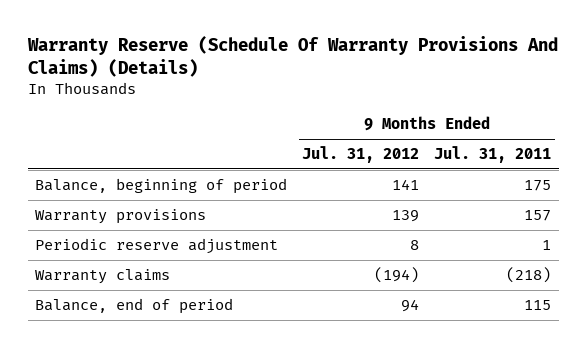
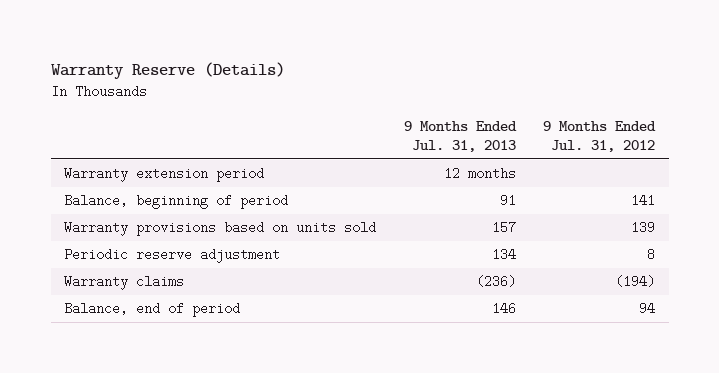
- Warranty Reserve (Schedule Of Warranty Provisions And Claims) (Details)
+ Warranty Reserve (Details)
- | 9 Months Ended Jul. 31, 2012 | 9 Months Ended Jul. 31, 2011
+ | 9 Months Ended Jul. 31, 2013 | 9 Months Ended Jul. 31, 2012
+ Warranty extension period | 12 months |
- Warranty provisions | 139 | 157
+ Warranty provisions based on units sold | 157 | 139

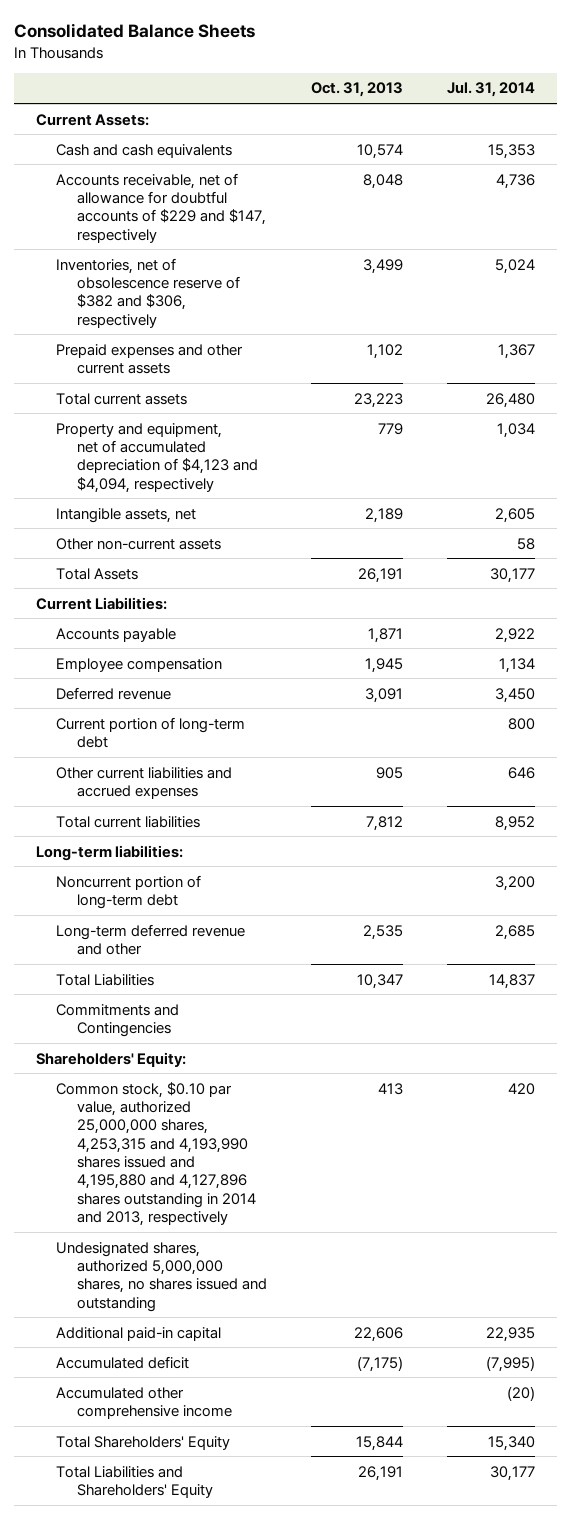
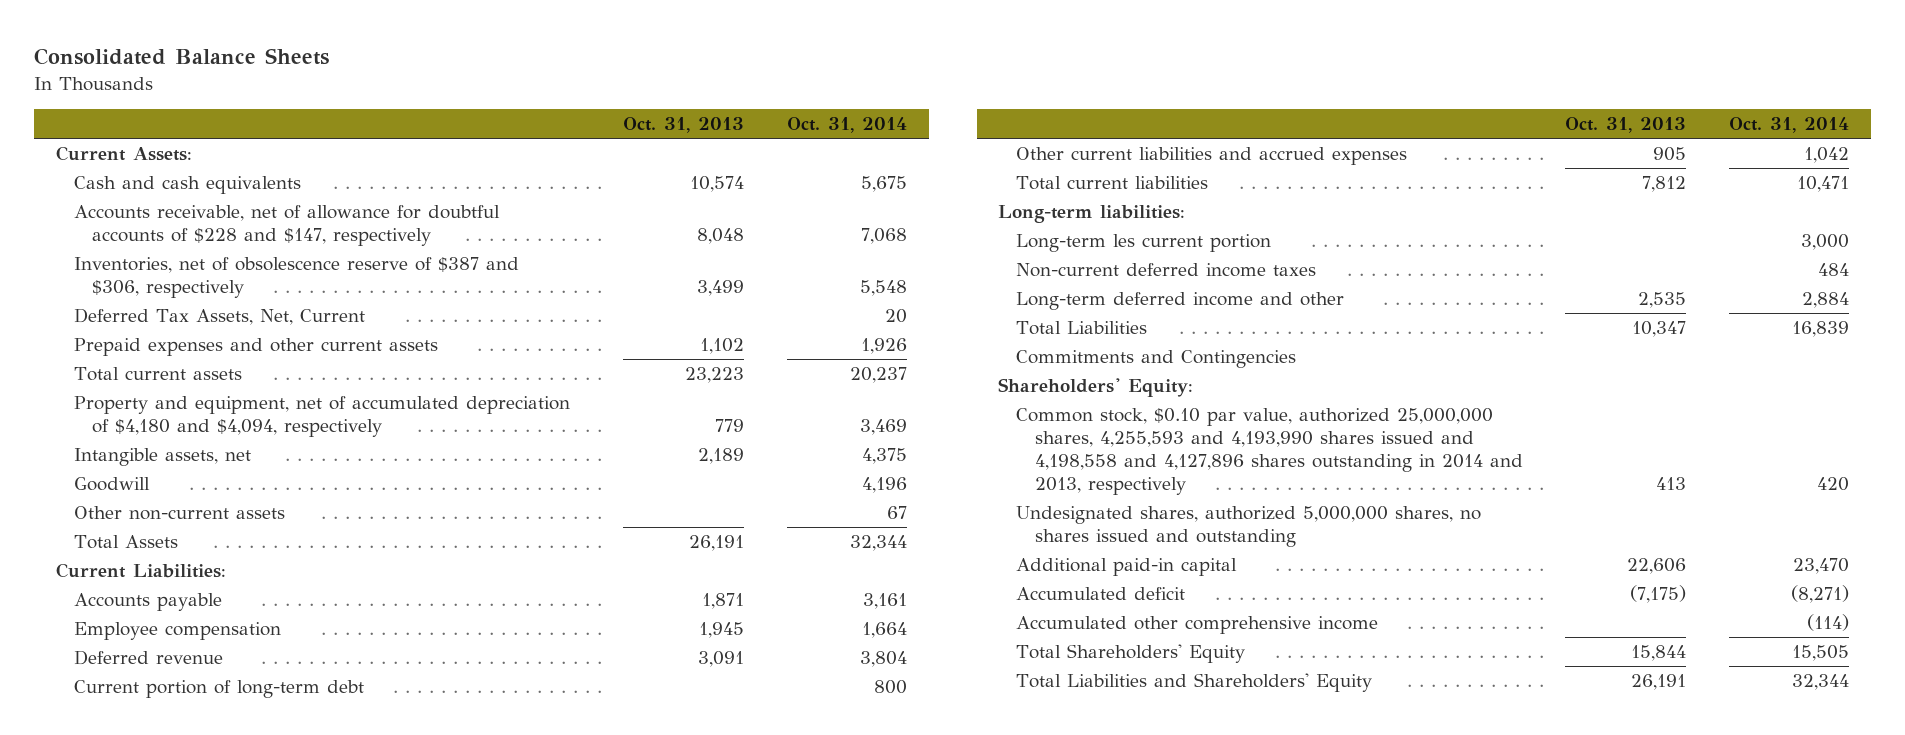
- | Oct. 31, 2013 | Jul. 31, 2014
+ | Oct. 31, 2013 | Oct. 31, 2014
- Accounts receivable, net of allowance for doubtful accounts of $229 and $147, respectively | 8,048 | 4,736
- Inventories, net of obsolescence reserve of $382 and $306, respectively | 3,499 | 5,024
+ Accounts receivable, net of allowance for doubtful accounts of $228 and $147, respectively | 8,048 | 7,068
+ Inventories, net of obsolescence reserve of $387 and $306, respectively | 3,499 | 5,548
+ Deferred Tax Assets, Net, Current | | 20
- Property and equipment, net of accumulated depreciation of $4,123 and $4,094, respectively | 779 | 1,034
+ Property and equipment, net of accumulated depreciation of $4,180 and $4,094, respectively | 779 | 3,469
+ Goodwill | | 4,196
- Noncurrent portion of long-term debt | | 3,200
- Long-term deferred revenue and other | 2,535 | 2,685
+ Long-term les current portion | | 3,000
+ Non-current deferred income taxes | | 484
+ Long-term deferred income and other | 2,535 | 2,884
- Common stock, $0.10 par value, authorized 25,000,000 shares, 4,253,315 and 4,193,990 shares issued and 4,195,880 and 4,127,896 shares outstanding in 2014 and 2013, respectively | 413 | 420
+ Common stock, $0.10 par value, authorized 25,000,000 shares, 4,255,593 and 4,193,990 shares issued and 4,198,558 and 4,127,896 shares outstanding in 2014 and 2013, respectively | 413 | 420

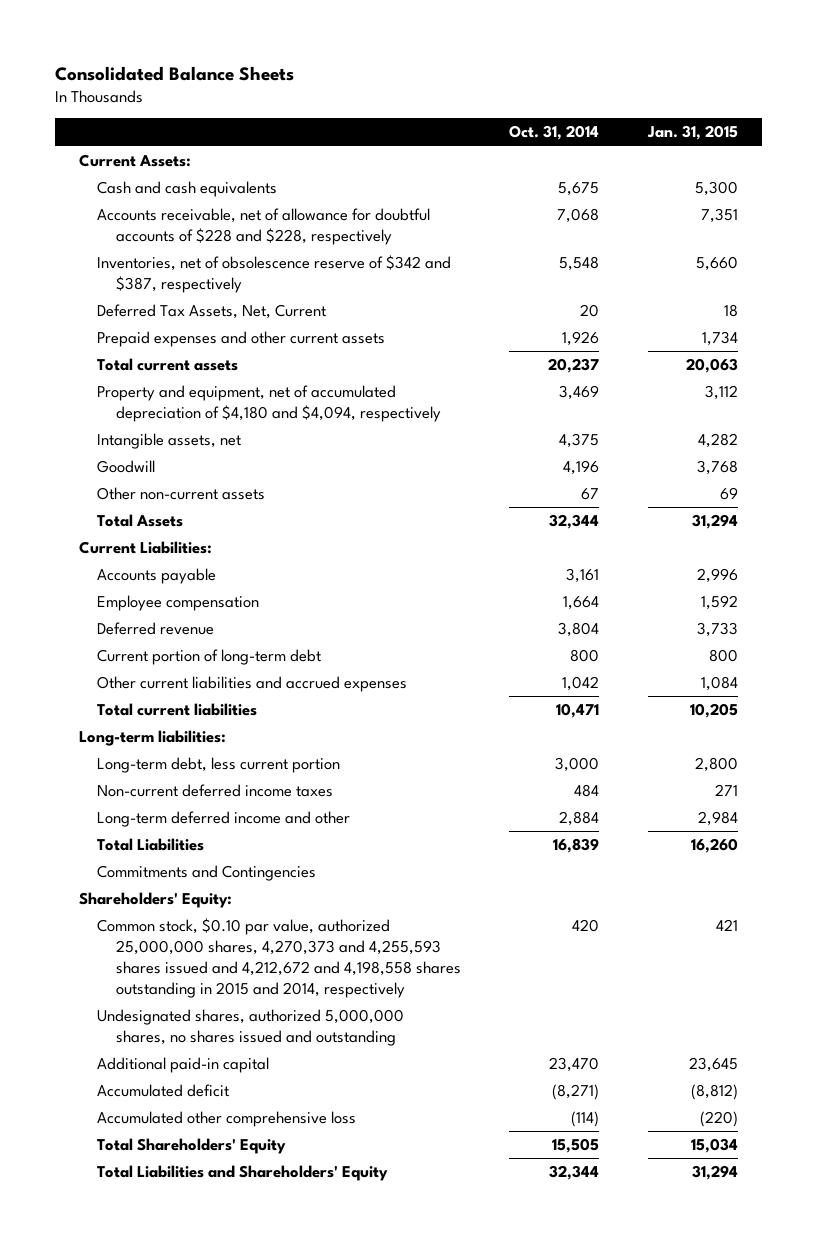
- | Oct. 31, 2013 | Oct. 31, 2014
+ | Oct. 31, 2014 | Jan. 31, 2015
- Accounts receivable, net of allowance for doubtful accounts of $228 and $147, respectively | 8,048 | 7,068
- Inventories, net of obsolescence reserve of $387 and $306, respectively | 3,499 | 5,548
+ Accounts receivable, net of allowance for doubtful accounts of $228 and $228, respectively | 7,068 | 7,351
+ Inventories, net of obsolescence reserve of $342 and $387, respectively | 5,548 | 5,660
- Long-term les current portion | | 3,000
+ Long-term debt, less current portion | 3,000 | 2,800
- Common stock, $0.10 par value, authorized 25,000,000 shares, 4,255,593 and 4,193,990 shares issued and 4,198,558 and 4,127,896 shares outstanding in 2014 and 2013, respectively | 413 | 420
+ Common stock, $0.10 par value, authorized 25,000,000 shares, 4,270,373 and 4,255,593 shares issued and 4,212,672 and 4,198,558 shares outstanding in 2015 and 2014, respectively | 420 | 421
- Accumulated other comprehensive income | | (114)
+ Accumulated other comprehensive loss | (114) | (220)

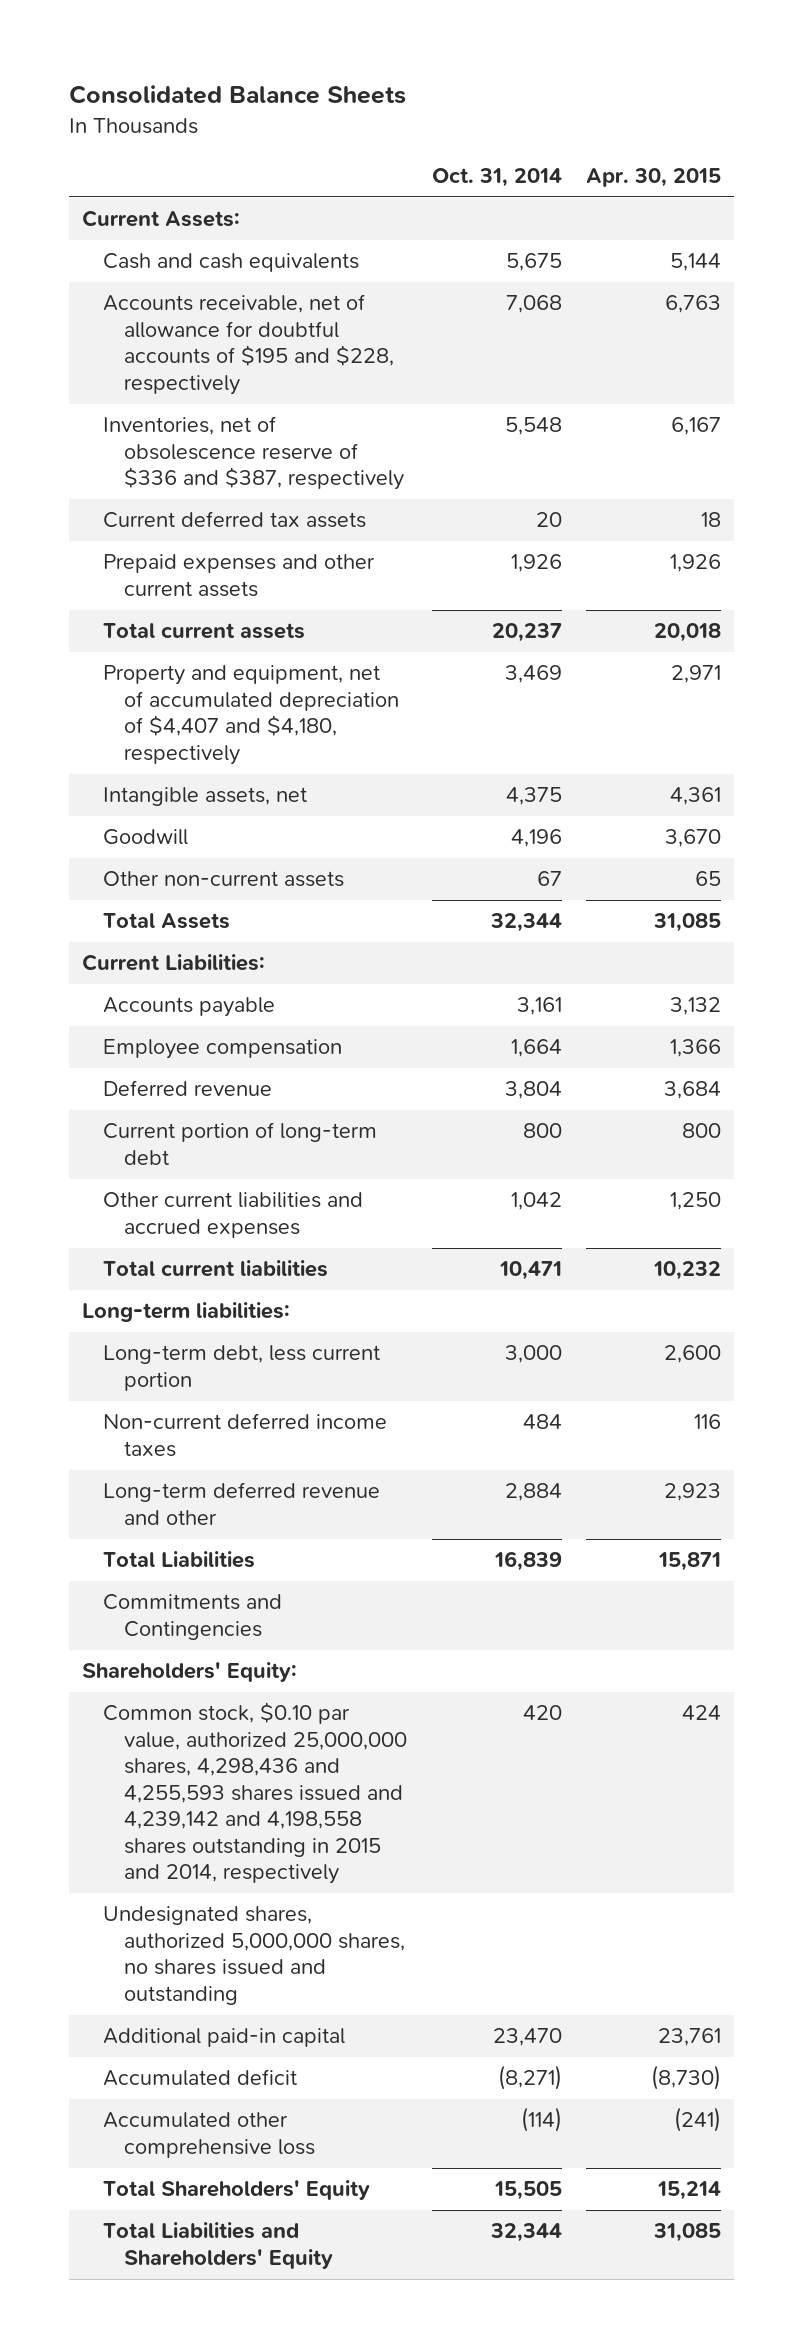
- | Oct. 31, 2014 | Jan. 31, 2015
+ | Oct. 31, 2014 | Apr. 30, 2015
- Accounts receivable, net of allowance for doubtful accounts of $228 and $228, respectively | 7,068 | 7,351
- Inventories, net of obsolescence reserve of $342 and $387, respectively | 5,548 | 5,660
- Deferred Tax Assets, Net, Current | 20 | 18
+ Accounts receivable, net of allowance for doubtful accounts of $195 and $228, respectively | 7,068 | 6,763
+ Inventories, net of obsolescence reserve of $336 and $387, respectively | 5,548 | 6,167
+ Current deferred tax assets | 20 | 18
- Property and equipment, net of accumulated depreciation of $4,180 and $4,094, respectively | 3,469 | 3,112
+ Property and equipment, net of accumulated depreciation of $4,407 and $4,180, respectively | 3,469 | 2,971
- Long-term deferred income and other | 2,884 | 2,984
+ Long-term deferred revenue and other | 2,884 | 2,923
- Common stock, $0.10 par value, authorized 25,000,000 shares, 4,270,373 and 4,255,593 shares issued and 4,212,672 and 4,198,558 shares outstanding in 2015 and 2014, respectively | 420 | 421
+ Common stock, $0.10 par value, authorized 25,000,000 shares, 4,298,436 and 4,255,593 shares issued and 4,239,142 and 4,198,558 shares outstanding in 2015 and 2014, respectively | 420 | 424

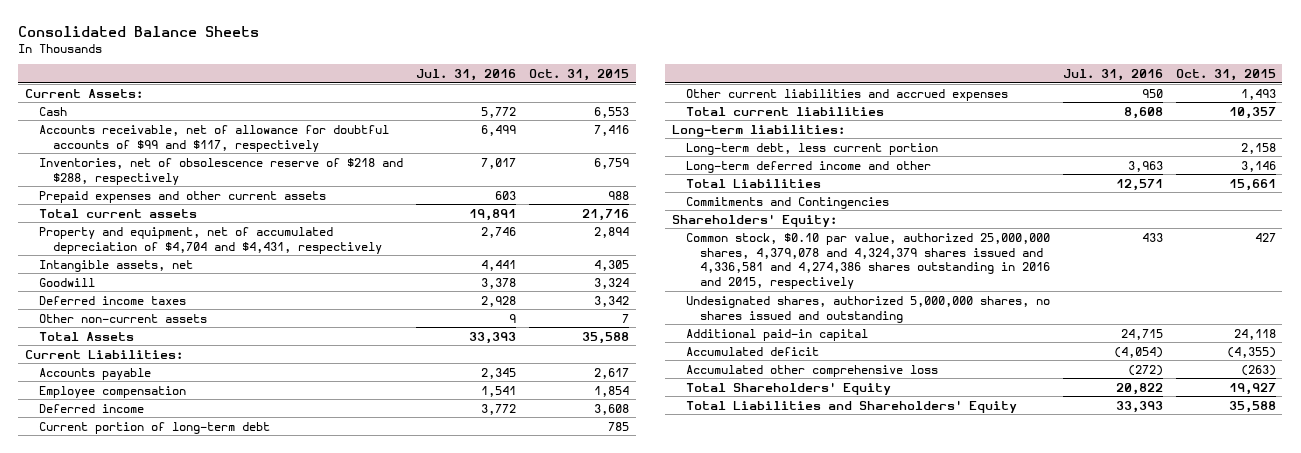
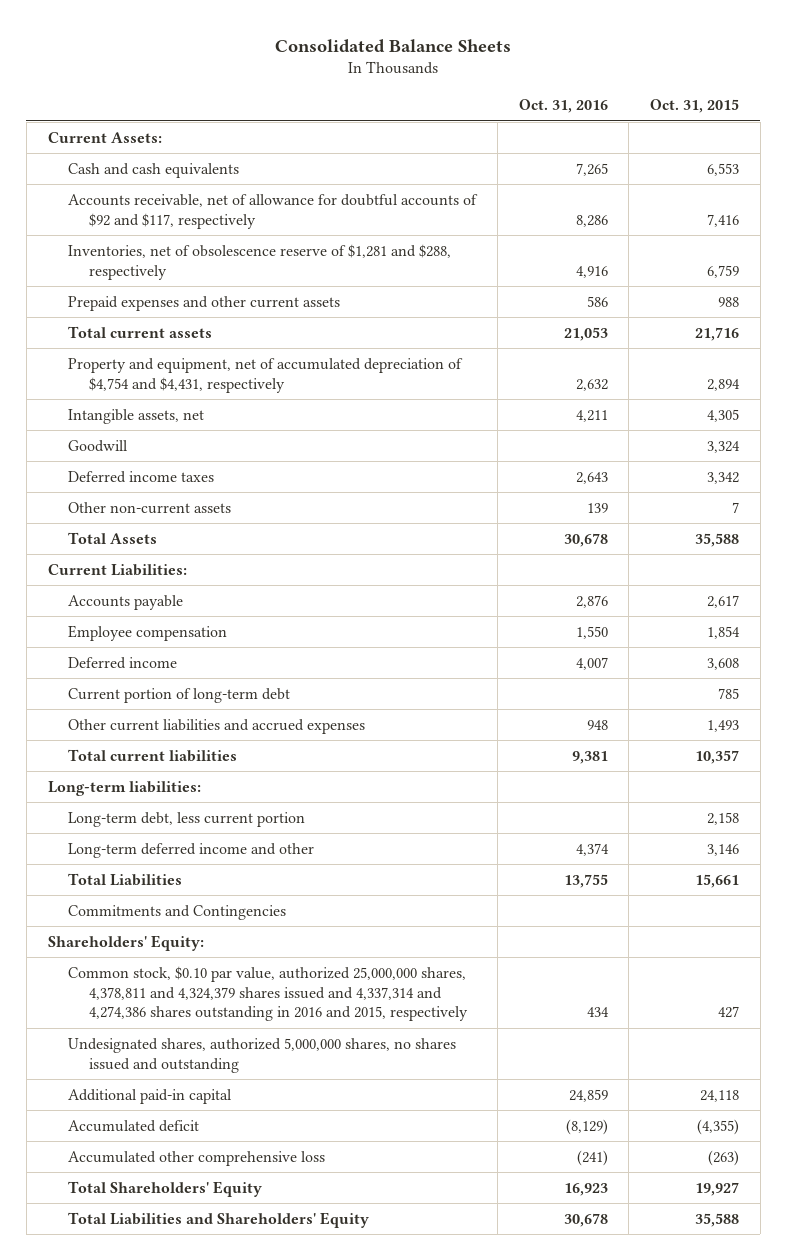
- | Jul. 31, 2016 | Oct. 31, 2015
+ | Oct. 31, 2016 | Oct. 31, 2015
- Cash | 5,772 | 6,553
- Accounts receivable, net of allowance for doubtful accounts of $99 and $117, respectively | 6,499 | 7,416
- Inventories, net of obsolescence reserve of $218 and $288, respectively | 7,017 | 6,759
+ Cash and cash equivalents | 7,265 | 6,553
+ Accounts receivable, net of allowance for doubtful accounts of $92 and $117, respectively | 8,286 | 7,416
+ Inventories, net of obsolescence reserve of $1,281 and $288, respectively | 4,916 | 6,759
- Property and equipment, net of accumulated depreciation of $4,704 and $4,431, respectively | 2,746 | 2,894
+ Property and equipment, net of accumulated depreciation of $4,754 and $4,431, respectively | 2,632 | 2,894
- Common stock, $0.10 par value, authorized 25,000,000 shares, 4,379,078 and 4,324,379 shares issued and 4,336,581 and 4,274,386 shares outstanding in 2016 and 2015, respectively | 433 | 427
+ Common stock, $0.10 par value, authorized 25,000,000 shares, 4,378,811 and 4,324,379 shares issued and 4,337,314 and 4,274,386 shares outstanding in 2016 and 2015, respectively | 434 | 427

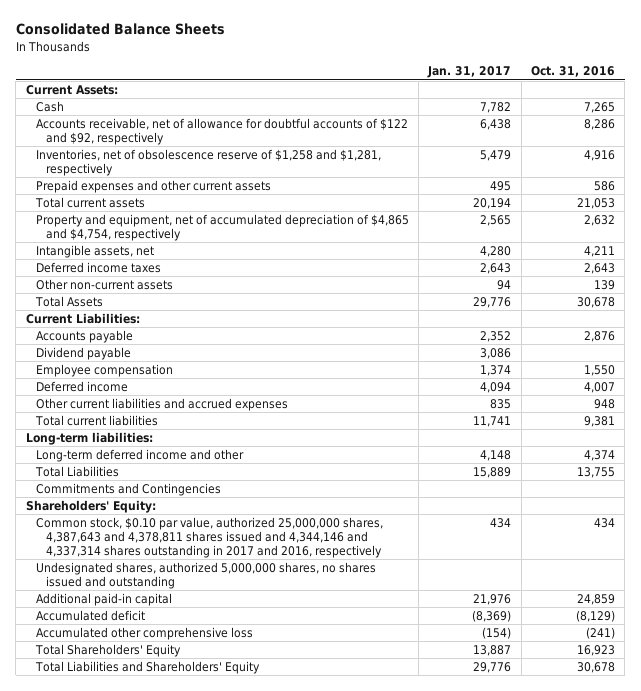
- | Oct. 31, 2016 | Oct. 31, 2015
+ | Jan. 31, 2017 | Oct. 31, 2016
- Cash and cash equivalents | 7,265 | 6,553
- Accounts receivable, net of allowance for doubtful accounts of $92 and $117, respectively | 8,286 | 7,416
- Inventories, net of obsolescence reserve of $1,281 and $288, respectively | 4,916 | 6,759
+ Cash | 7,782 | 7,265
+ Accounts receivable, net of allowance for doubtful accounts of $122 and $92, respectively | 6,438 | 8,286
+ Inventories, net of obsolescence reserve of $1,258 and $1,281, respectively | 5,479 | 4,916
- Property and equipment, net of accumulated depreciation of $4,754 and $4,431, respectively | 2,632 | 2,894
+ Property and equipment, net of accumulated depreciation of $4,865 and $4,754, respectively | 2,565 | 2,632
- Goodwill | | 3,324
+ Dividend payable | 3,086 |
- Current portion of long-term debt | | 785
- Long-term debt, less current portion | | 2,158
- Common stock, $0.10 par value, authorized 25,000,000 shares, 4,378,811 and 4,324,379 shares issued and 4,337,314 and 4,274,386 shares outstanding in 2016 and 2015, respectively | 434 | 427
+ Common stock, $0.10 par value, authorized 25,000,000 shares, 4,387,643 and 4,378,811 shares issued and 4,344,146 and 4,337,314 shares outstanding in 2017 and 2016, respectively | 434 | 434

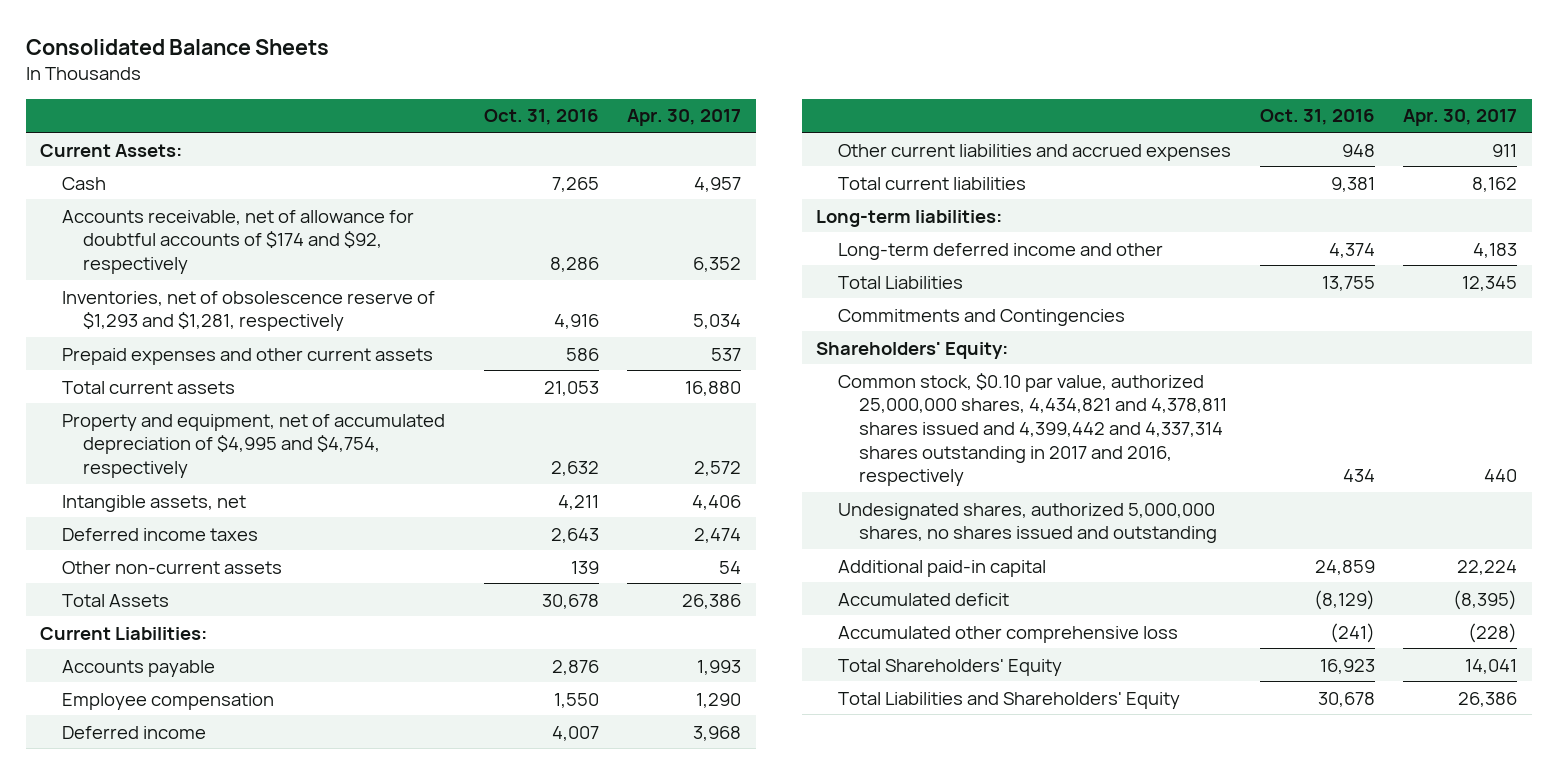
- | Jan. 31, 2017 | Oct. 31, 2016
+ | Oct. 31, 2016 | Apr. 30, 2017
- Accounts receivable, net of allowance for doubtful accounts of $122 and $92, respectively | 6,438 | 8,286
- Inventories, net of obsolescence reserve of $1,258 and $1,281, respectively | 5,479 | 4,916
+ Accounts receivable, net of allowance for doubtful accounts of $174 and $92, respectively | 8,286 | 6,352
+ Inventories, net of obsolescence reserve of $1,293 and $1,281, respectively | 4,916 | 5,034
- Property and equipment, net of accumulated depreciation of $4,865 and $4,754, respectively | 2,565 | 2,632
+ Property and equipment, net of accumulated depreciation of $4,995 and $4,754, respectively | 2,632 | 2,572
- Dividend payable | 3,086 |
- Common stock, $0.10 par value, authorized 25,000,000 shares, 4,387,643 and 4,378,811 shares issued and 4,344,146 and 4,337,314 shares outstanding in 2017 and 2016, respectively | 434 | 434
+ Common stock, $0.10 par value, authorized 25,000,000 shares, 4,434,821 and 4,378,811 shares issued and 4,399,442 and 4,337,314 shares outstanding in 2017 and 2016, respectively | 434 | 440

